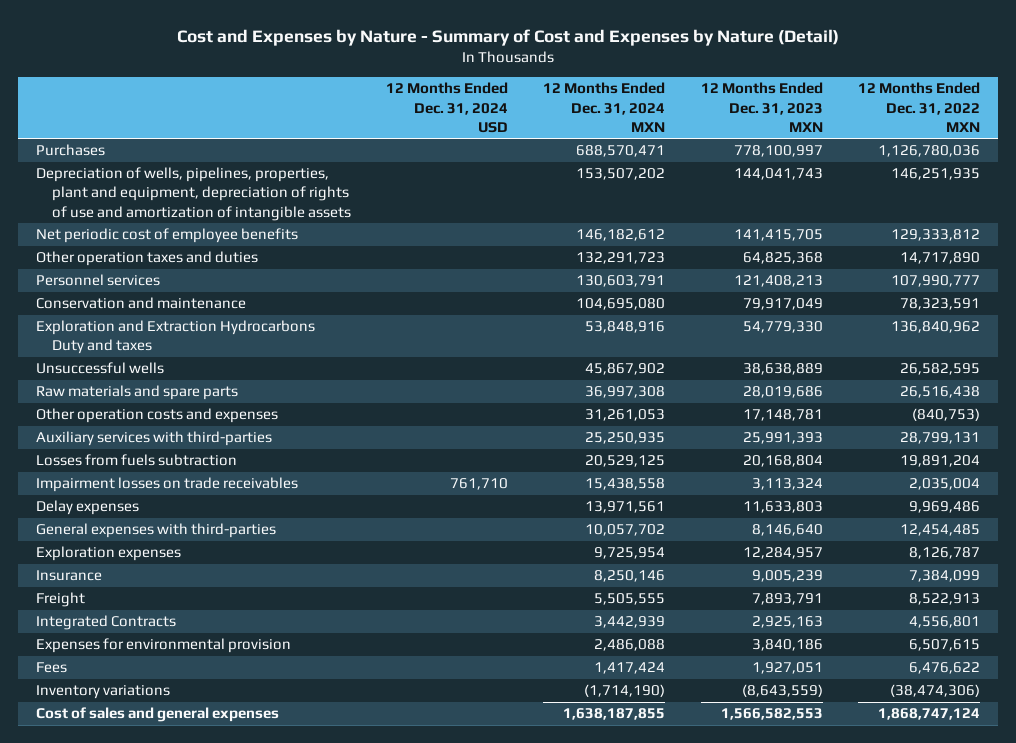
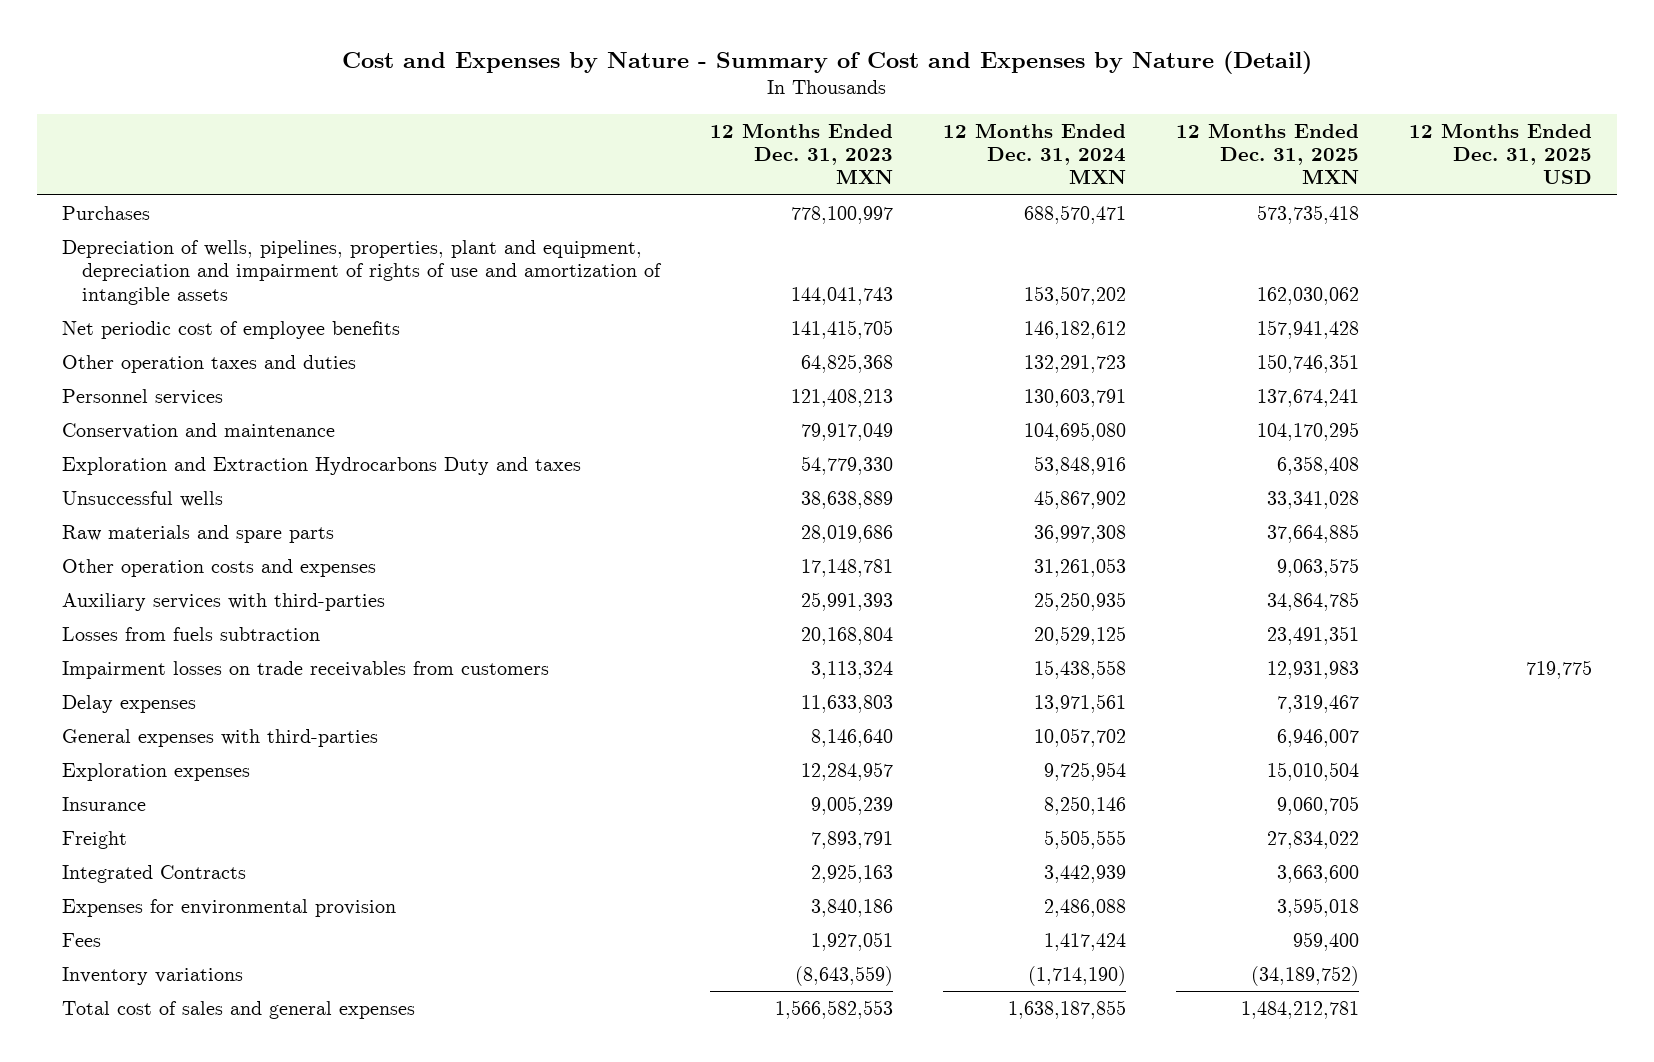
- | 12 Months Ended Dec. 31, 2024 USD | 12 Months Ended Dec. 31, 2024 MXN | 12 Months Ended Dec. 31, 2023 MXN | 12 Months Ended Dec. 31, 2022 MXN
+ | 12 Months Ended Dec. 31, 2023 MXN | 12 Months Ended Dec. 31, 2024 MXN | 12 Months Ended Dec. 31, 2025 MXN | 12 Months Ended Dec. 31, 2025 USD
- Depreciation of wells, pipelines, properties, plant and equipment, depreciation of rights of use and amortization of intangible assets | | 153,507,202 | 144,041,743 | 146,251,935
+ Depreciation of wells, pipelines, properties, plant and equipment, depreciation and impairment of rights of use and amortization of intangible assets | 144,041,743 | 153,507,202 | 162,030,062 |
- Impairment losses on trade receivables | 761,710 | 15,438,558 | 3,113,324 | 2,035,004
+ Impairment losses on trade receivables from customers | 3,113,324 | 15,438,558 | 12,931,983 | 719,775
- Cost of sales and general expenses | | 1,638,187,855 | 1,566,582,553 | 1,868,747,124
+ Total cost of sales and general expenses | 1,566,582,553 | 1,638,187,855 | 1,484,212,781 |

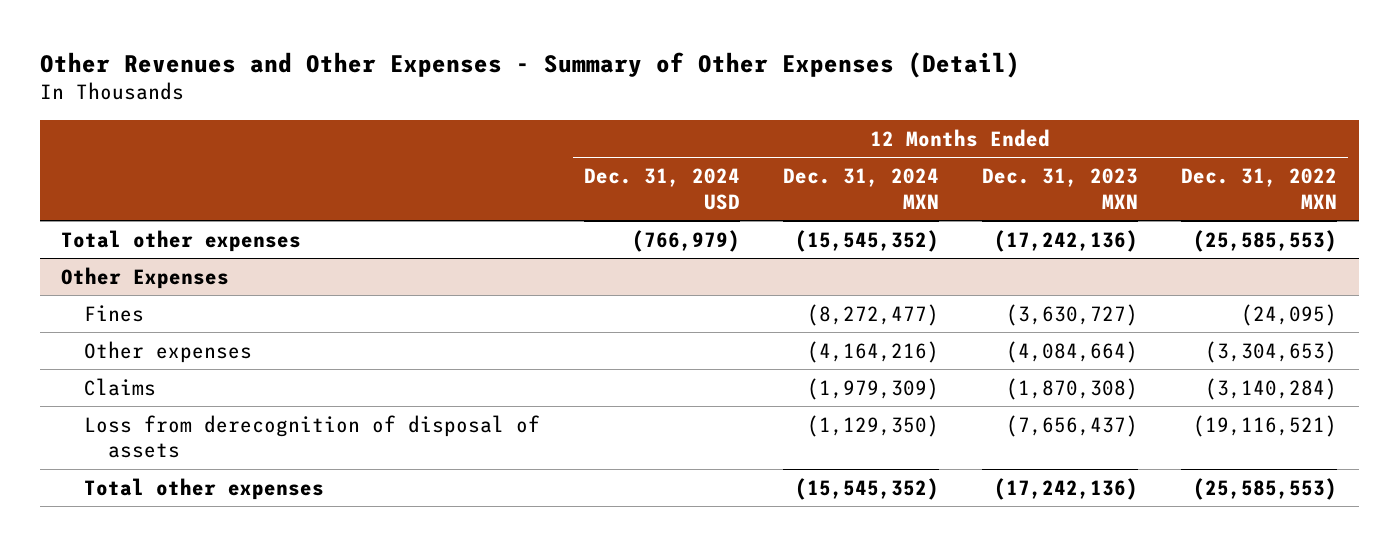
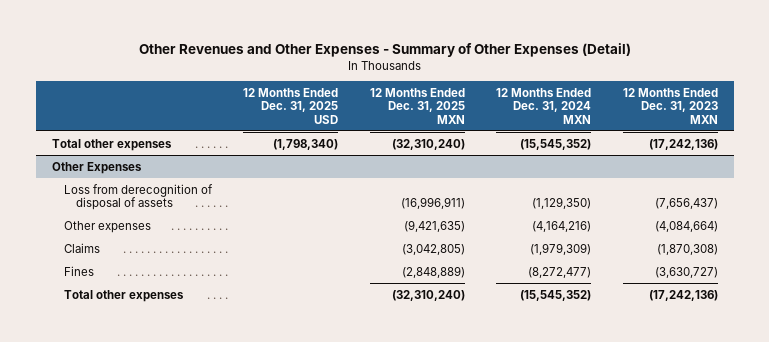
- | 12 Months Ended Dec. 31, 2024 USD | 12 Months Ended Dec. 31, 2024 MXN | 12 Months Ended Dec. 31, 2023 MXN | 12 Months Ended Dec. 31, 2022 MXN
+ | 12 Months Ended Dec. 31, 2025 USD | 12 Months Ended Dec. 31, 2025 MXN | 12 Months Ended Dec. 31, 2024 MXN | 12 Months Ended Dec. 31, 2023 MXN
@ Other Expenses
moved up: Loss from derecognition of disposal of assets | | (16,996,911) | (1,129,350) | (7,656,437)
moved down: Fines | | (2,848,889) | (8,272,477) | (3,630,727)

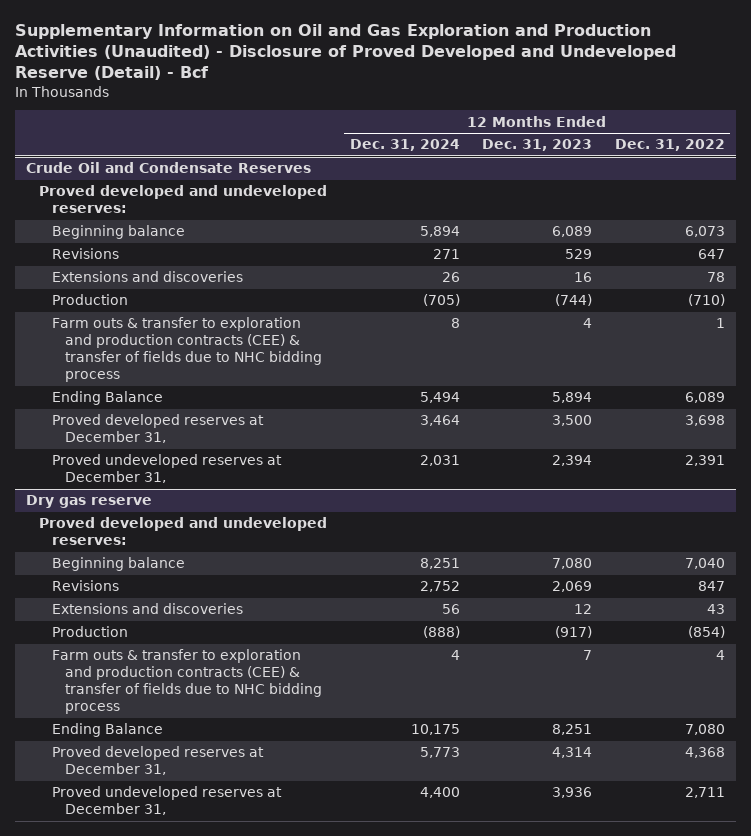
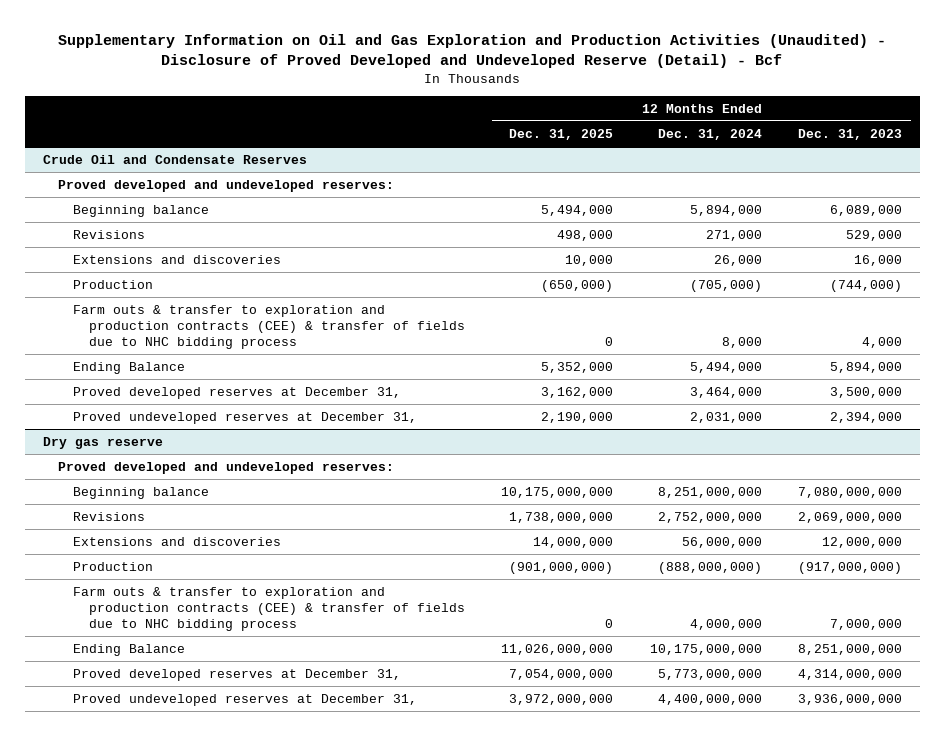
- | 12 Months Ended Dec. 31, 2024 | 12 Months Ended Dec. 31, 2023 | 12 Months Ended Dec. 31, 2022
+ | 12 Months Ended Dec. 31, 2025 | 12 Months Ended Dec. 31, 2024 | 12 Months Ended Dec. 31, 2023
@ Crude Oil and Condensate Reserves
- Beginning balance | 5,894 | 6,089 | 6,073
- Revisions | 271 | 529 | 647
- Extensions and discoveries | 26 | 16 | 78
- Production | (705) | (744) | (710)
- Farm outs & transfer to exploration and production contracts (CEE) & transfer of fields due to NHC bidding process | 8 | 4 | 1
- Ending Balance | 5,494 | 5,894 | 6,089
- Proved developed reserves at December 31, | 3,464 | 3,500 | 3,698
- Proved undeveloped reserves at December 31, | 2,031 | 2,394 | 2,391
+ Beginning balance | 5,494,000 | 5,894,000 | 6,089,000
+ Revisions | 498,000 | 271,000 | 529,000
+ Extensions and discoveries | 10,000 | 26,000 | 16,000
+ Production | (650,000) | (705,000) | (744,000)
+ Farm outs & transfer to exploration and production contracts (CEE) & transfer of fields due to NHC bidding process | 0 | 8,000 | 4,000
+ Ending Balance | 5,352,000 | 5,494,000 | 5,894,000
+ Proved developed reserves at December 31, | 3,162,000 | 3,464,000 | 3,500,000
+ Proved undeveloped reserves at December 31, | 2,190,000 | 2,031,000 | 2,394,000
@ Dry gas reserve
- Beginning balance | 8,251 | 7,080 | 7,040
- Revisions | 2,752 | 2,069 | 847
- Extensions and discoveries | 56 | 12 | 43
- Production | (888) | (917) | (854)
- Farm outs & transfer to exploration and production contracts (CEE) & transfer of fields due to NHC bidding process | 4 | 7 | 4
- Ending Balance | 10,175 | 8,251 | 7,080
- Proved developed reserves at December 31, | 5,773 | 4,314 | 4,368
- Proved undeveloped reserves at December 31, | 4,400 | 3,936 | 2,711
+ Beginning balance | 10,175,000,000 | 8,251,000,000 | 7,080,000,000
+ Revisions | 1,738,000,000 | 2,752,000,000 | 2,069,000,000
+ Extensions and discoveries | 14,000,000 | 56,000,000 | 12,000,000
+ Production | (901,000,000) | (888,000,000) | (917,000,000)
+ Farm outs & transfer to exploration and production contracts (CEE) & transfer of fields due to NHC bidding process | 0 | 4,000,000 | 7,000,000
+ Ending Balance | 11,026,000,000 | 10,175,000,000 | 8,251,000,000
+ Proved developed reserves at December 31, | 7,054,000,000 | 5,773,000,000 | 4,314,000,000
+ Proved undeveloped reserves at December 31, | 3,972,000,000 | 4,400,000,000 | 3,936,000,000

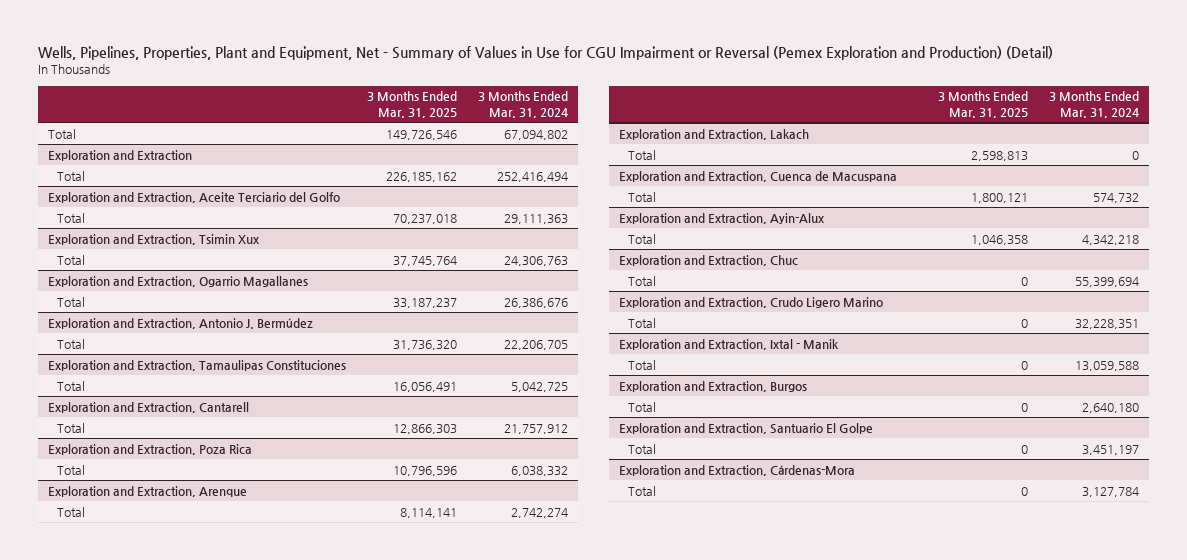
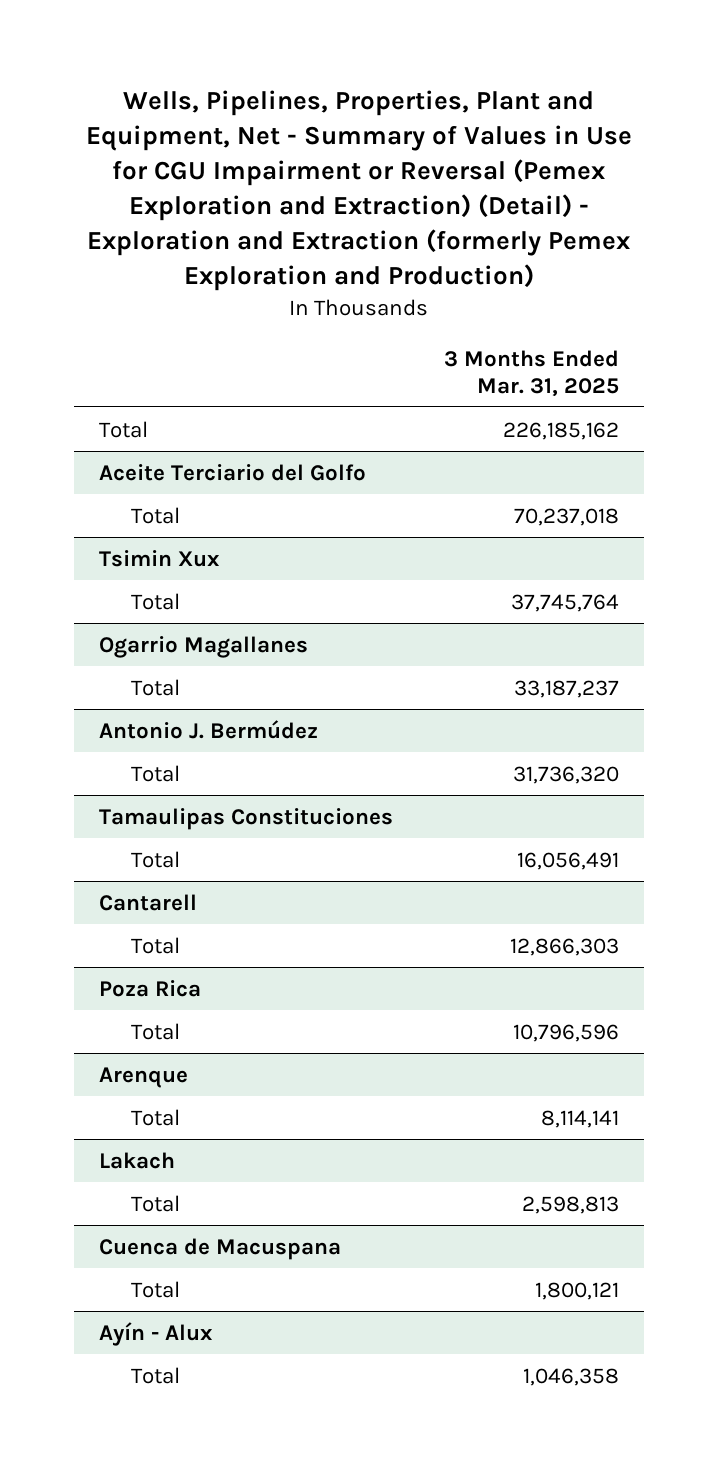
- Wells, Pipelines, Properties, Plant and Equipment, Net - Summary of Values in Use for CGU Impairment or Reversal (Pemex Exploration and Production) (Detail)
+ Wells, Pipelines, Properties, Plant and Equipment, Net - Summary of Values in Use for CGU Impairment or Reversal (Pemex Exploration and Extraction) (Detail) - Exploration and Extraction (formerly Pemex Exploration and Production)
- | 3 Months Ended Mar. 31, 2025 | 3 Months Ended Mar. 31, 2024
+ | 3 Months Ended Mar. 31, 2025
- Total | 149,726,546 | 67,094,802
- Exploration and Extraction
- Exploration and Extraction, Aceite Terciario del Golfo
+ Aceite Terciario del Golfo
- Exploration and Extraction, Tsimin Xux
+ Tsimin Xux
- Exploration and Extraction, Ogarrio Magallanes
+ Ogarrio Magallanes
- Exploration and Extraction, Antonio J. Bermúdez
+ Antonio J. Bermúdez
- Exploration and Extraction, Tamaulipas Constituciones
+ Tamaulipas Constituciones
- Exploration and Extraction, Cantarell
+ Cantarell
- Exploration and Extraction, Poza Rica
+ Poza Rica
- Exploration and Extraction, Arenque
+ Arenque
- Exploration and Extraction, Lakach
+ Lakach
- Exploration and Extraction, Cuenca de Macuspana
+ Cuenca de Macuspana
- Exploration and Extraction, Ayin-Alux
+ Ayín - Alux
- Exploration and Extraction, Chuc
- Total | 0 | 55,399,694
- Exploration and Extraction, Crudo Ligero Marino
- Total | 0 | 32,228,351
- Exploration and Extraction, Ixtal - Manik
- Total | 0 | 13,059,588
- Exploration and Extraction, Burgos
- Total | 0 | 2,640,180
- Exploration and Extraction, Santuario El Golpe
- Total | 0 | 3,451,197
- Exploration and Extraction, Cárdenas-Mora
- Total | 0 | 3,127,784

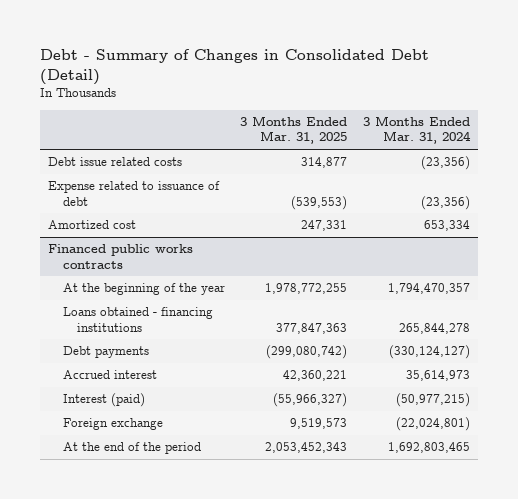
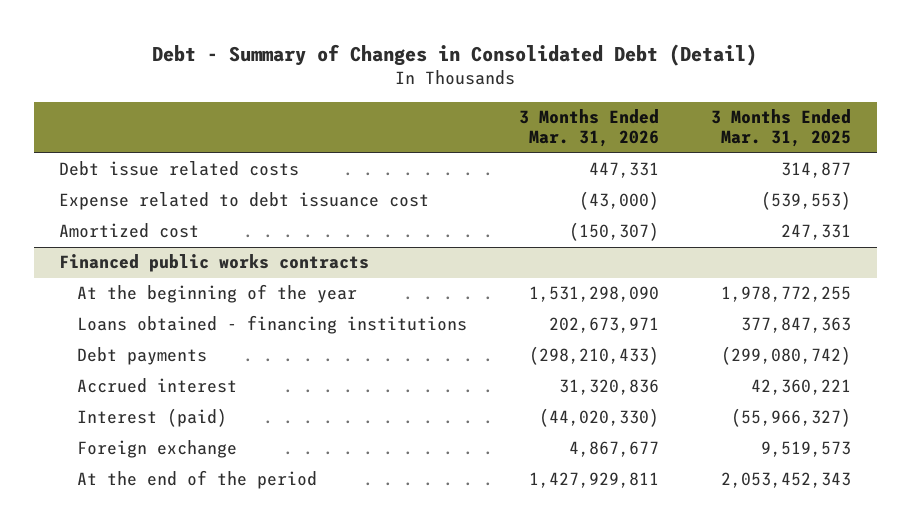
- | 3 Months Ended Mar. 31, 2025 | 3 Months Ended Mar. 31, 2024
+ | 3 Months Ended Mar. 31, 2026 | 3 Months Ended Mar. 31, 2025
- Expense related to issuance of debt | (539,553) | (23,356)
+ Expense related to debt issuance cost | (43,000) | (539,553)

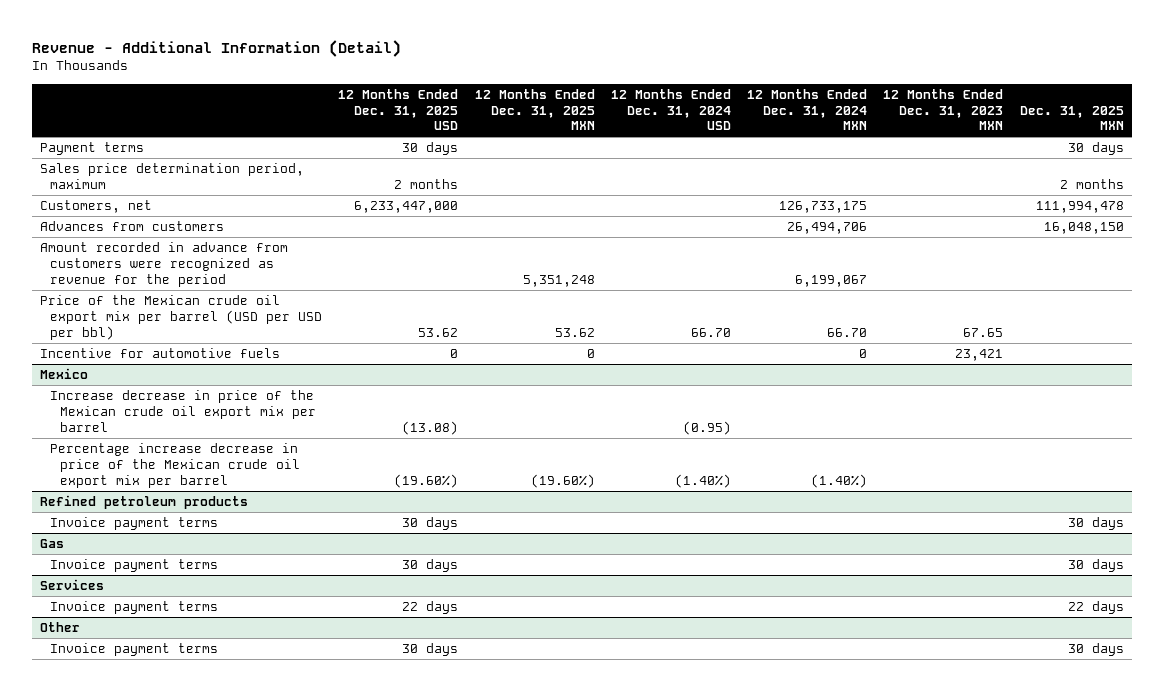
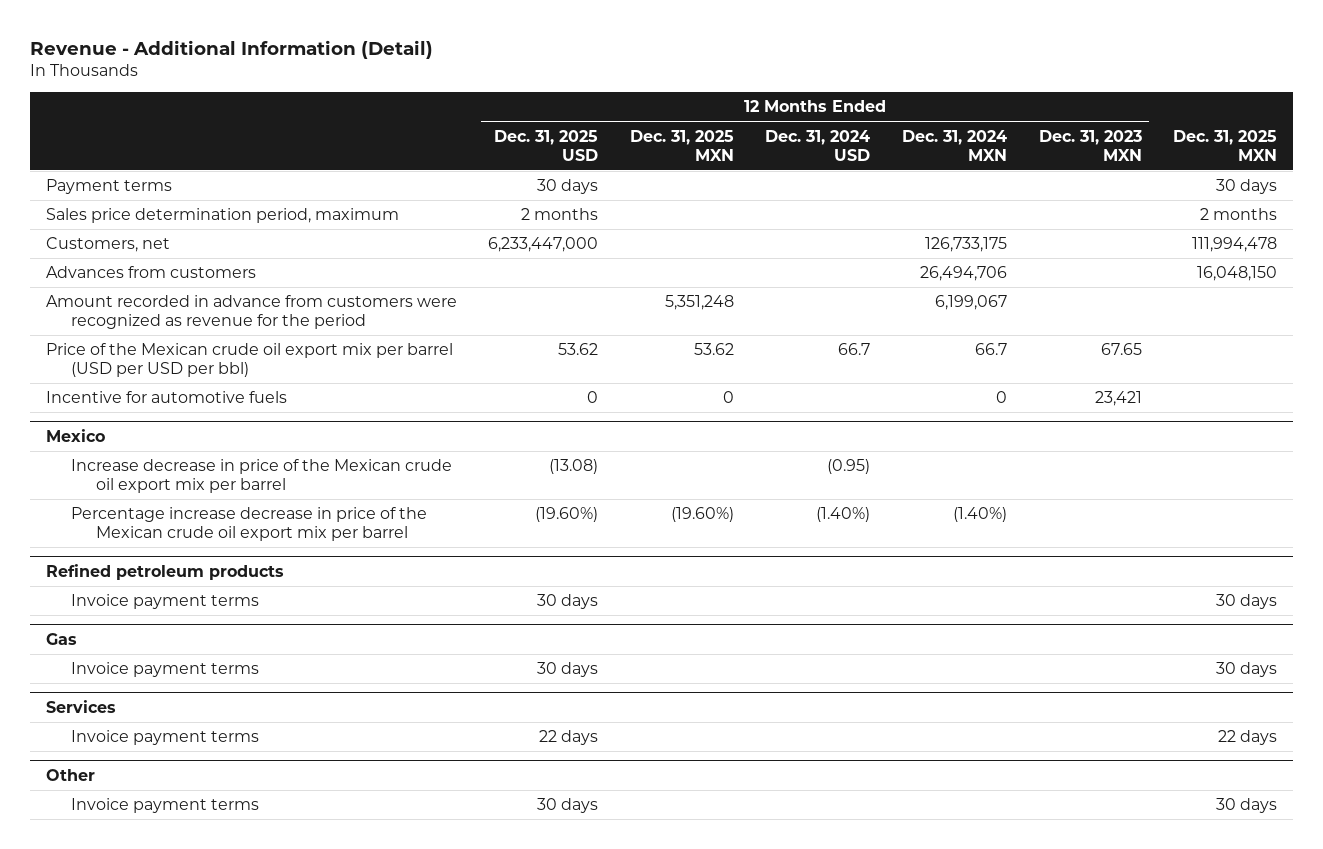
- Price of the Mexican crude oil export mix per barrel (USD per USD per bbl) | 53.62 | 53.62 | 66.70 | 66.70 | 67.65 |
+ Price of the Mexican crude oil export mix per barrel (USD per USD per bbl) | 53.62 | 53.62 | 66.7 | 66.7 | 67.65 |

